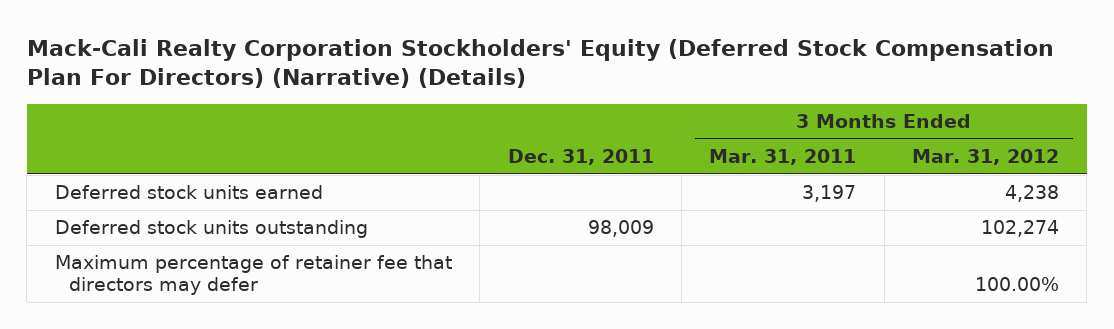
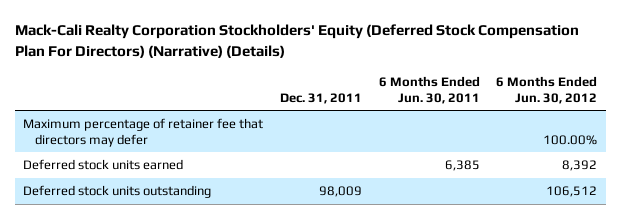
- | Dec. 31, 2011 | 3 Months Ended Mar. 31, 2011 | 3 Months Ended Mar. 31, 2012
+ | Dec. 31, 2011 | 6 Months Ended Jun. 30, 2011 | 6 Months Ended Jun. 30, 2012
moved up: Maximum percentage of retainer fee that directors may defer | | | 100.00%

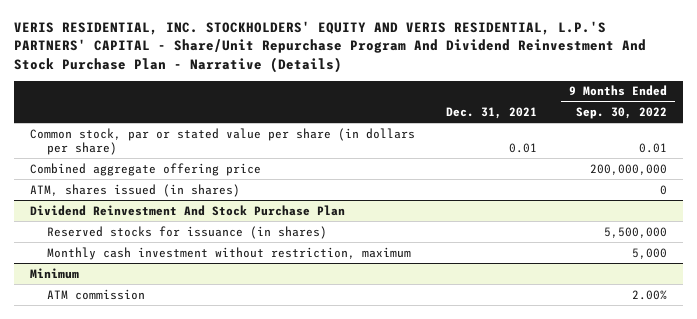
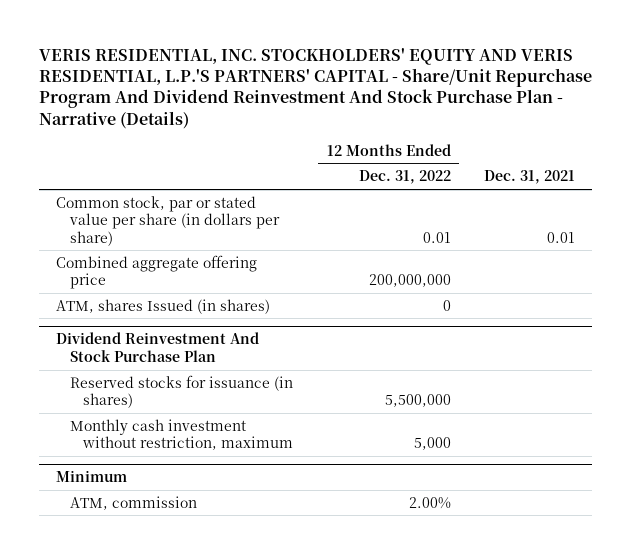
- | Dec. 31, 2021 | 9 Months Ended Sep. 30, 2022
+ | 12 Months Ended Dec. 31, 2022 | Dec. 31, 2021
- ATM, shares issued (in shares) | | 0
+ ATM, shares Issued (in shares) | 0 |
@ Minimum
- ATM commission | | 2.00%
+ ATM, commission | 2.00% |

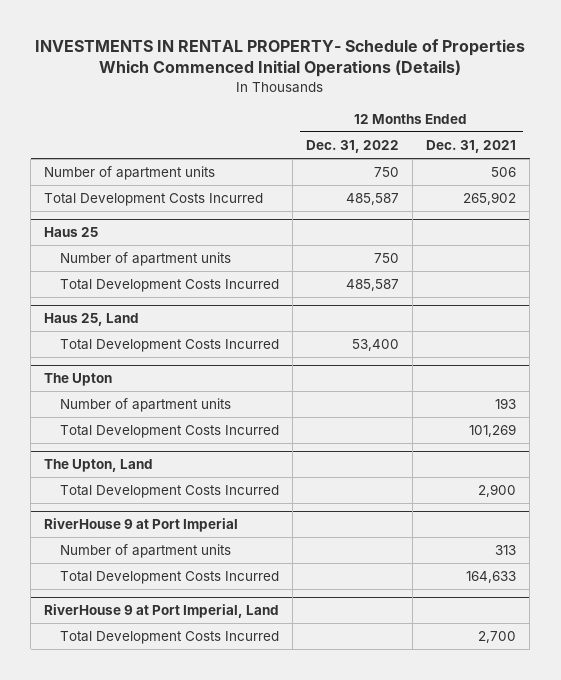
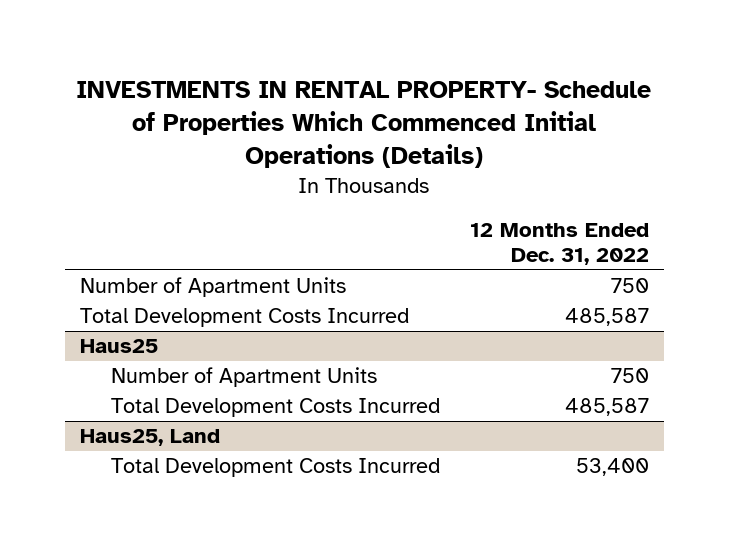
- | 12 Months Ended Dec. 31, 2022 | 12 Months Ended Dec. 31, 2021
+ | 12 Months Ended Dec. 31, 2022
- Number of apartment units | 750 | 506
+ Number of Apartment Units | 750
- Haus 25
- Number of apartment units | 750 |
+ Haus25
+ Number of Apartment Units | 750
- Haus 25, Land
+ Haus25, Land
- The Upton
- Number of apartment units | | 193
- Total Development Costs Incurred | | 101,269
- The Upton, Land
- Total Development Costs Incurred | | 2,900
- RiverHouse 9 at Port Imperial
- Number of apartment units | | 313
- Total Development Costs Incurred | | 164,633
- RiverHouse 9 at Port Imperial, Land
- Total Development Costs Incurred | | 2,700

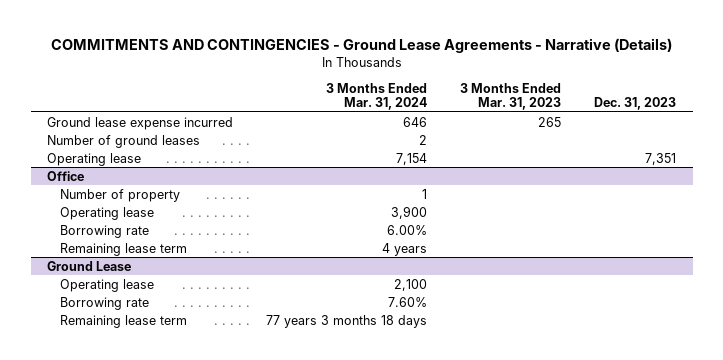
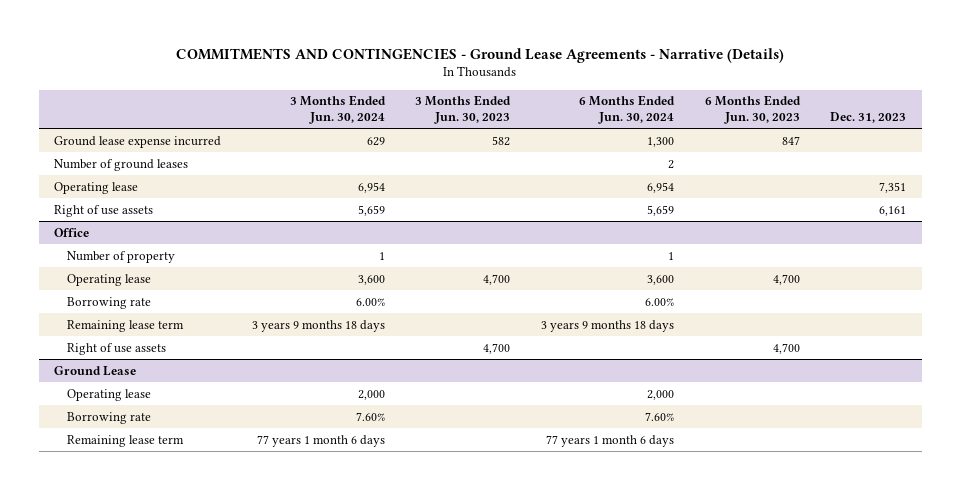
- | 3 Months Ended Mar. 31, 2024 | 3 Months Ended Mar. 31, 2023 | Dec. 31, 2023
+ | 3 Months Ended Jun. 30, 2024 | 3 Months Ended Jun. 30, 2023 | 6 Months Ended Jun. 30, 2024 | 6 Months Ended Jun. 30, 2023 | Dec. 31, 2023
+ Right of use assets | 5,659 | | 5,659 | | 6,161
@ Office
+ Right of use assets | | 4,700 | | 4,700 |

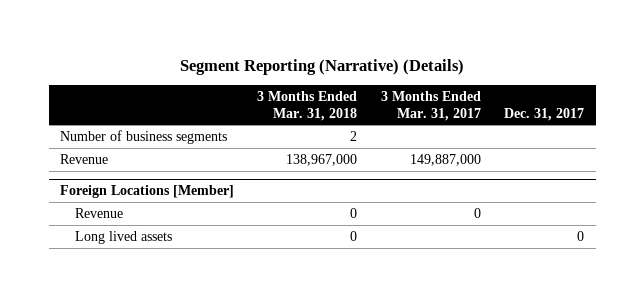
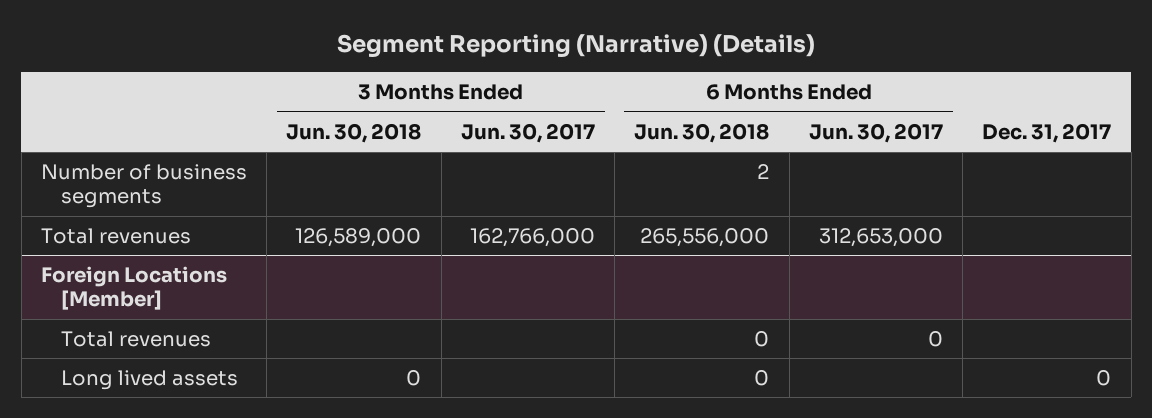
- | 3 Months Ended Mar. 31, 2018 | 3 Months Ended Mar. 31, 2017 | Dec. 31, 2017
+ | 3 Months Ended Jun. 30, 2018 | 3 Months Ended Jun. 30, 2017 | 6 Months Ended Jun. 30, 2018 | 6 Months Ended Jun. 30, 2017 | Dec. 31, 2017
- Revenue | 138,967,000 | 149,887,000 |
+ Total revenues | 126,589,000 | 162,766,000 | 265,556,000 | 312,653,000 |
@ Foreign Locations [Member]
- Revenue | 0 | 0 |
+ Total revenues | | | 0 | 0 |

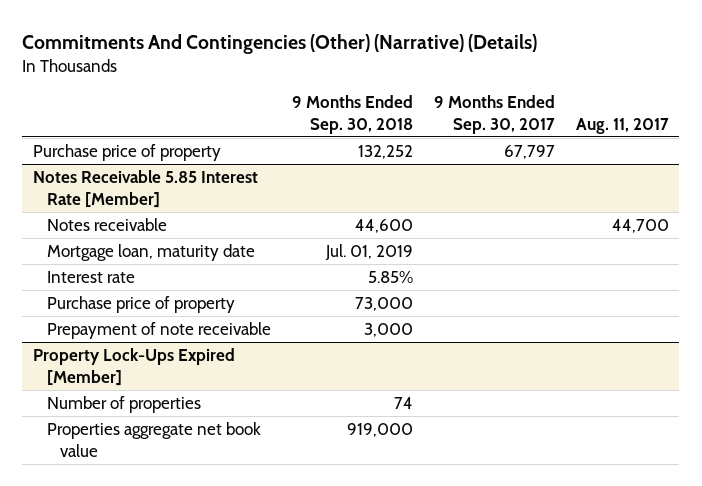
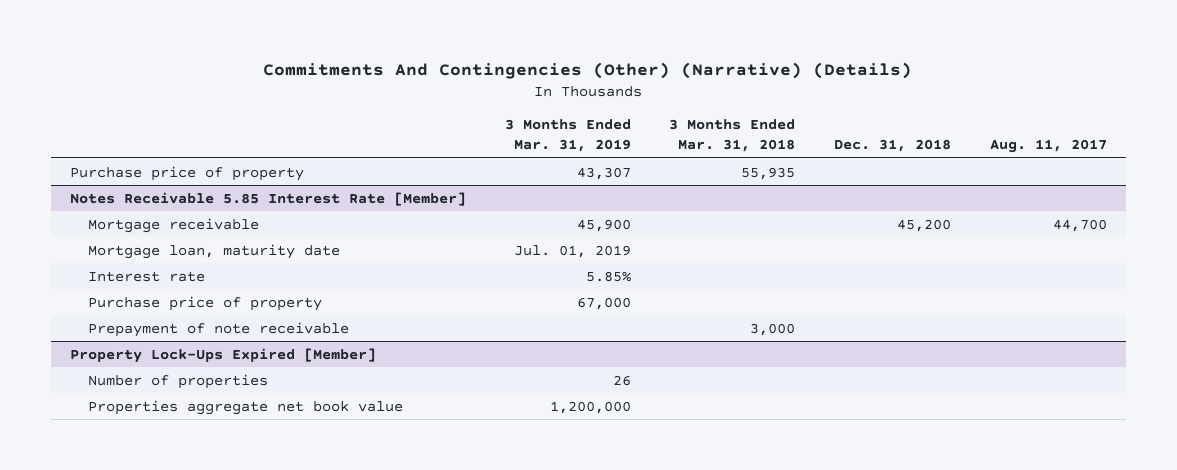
- | 9 Months Ended Sep. 30, 2018 | 9 Months Ended Sep. 30, 2017 | Aug. 11, 2017
+ | 3 Months Ended Mar. 31, 2019 | 3 Months Ended Mar. 31, 2018 | Dec. 31, 2018 | Aug. 11, 2017
@ Notes Receivable 5.85 Interest Rate [Member]
- Notes receivable | 44,600 | | 44,700
+ Mortgage receivable | 45,900 | | 45,200 | 44,700

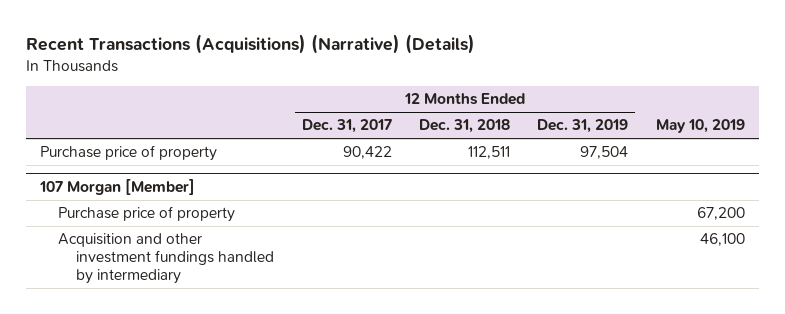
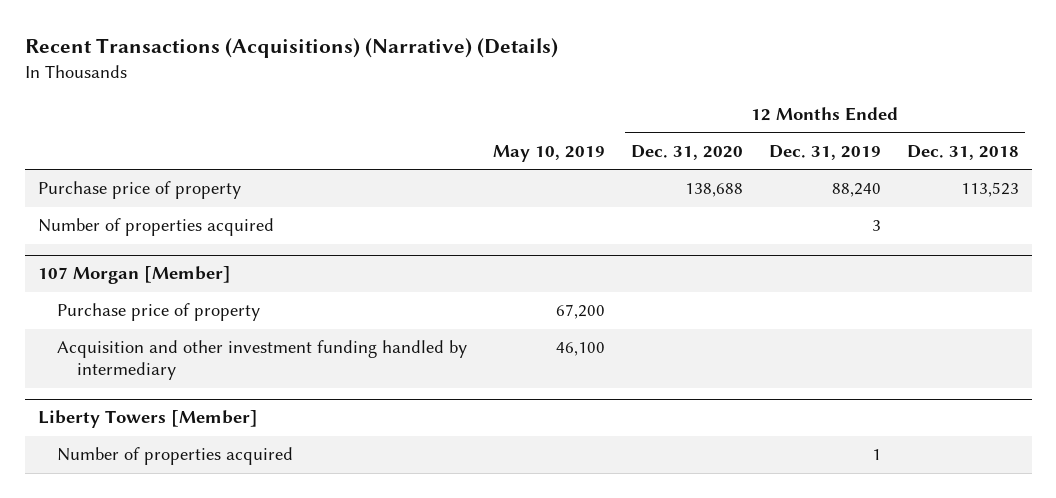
- | 12 Months Ended Dec. 31, 2017 | 12 Months Ended Dec. 31, 2018 | 12 Months Ended Dec. 31, 2019 | May 10, 2019
+ | May 10, 2019 | 12 Months Ended Dec. 31, 2020 | 12 Months Ended Dec. 31, 2019 | 12 Months Ended Dec. 31, 2018
- Purchase price of property | 90,422 | 112,511 | 97,504 |
+ Purchase price of property | | 138,688 | 88,240 | 113,523
+ Number of properties acquired | | | 3 |
@ 107 Morgan [Member]
- Acquisition and other investment fundings handled by intermediary | | | | 46,100
+ Acquisition and other investment funding handled by intermediary | 46,100 | | |
+ Liberty Towers [Member]
+ Number of properties acquired | | | 1 |

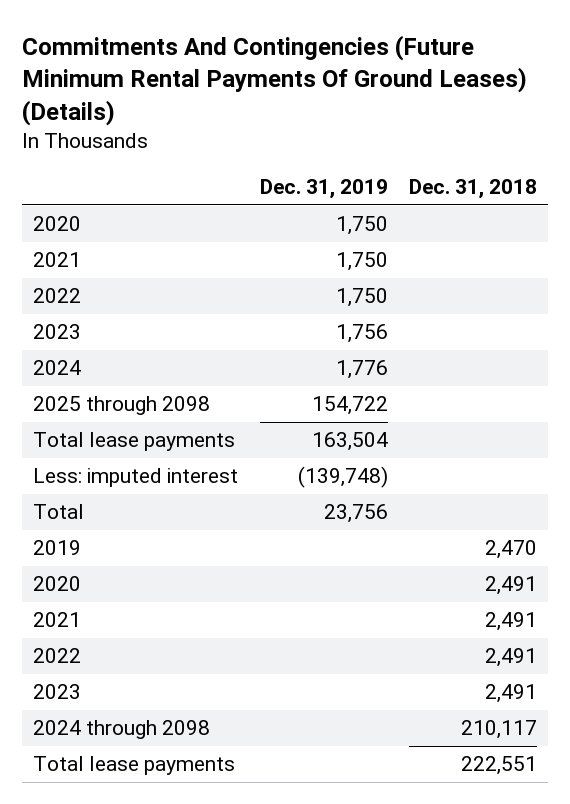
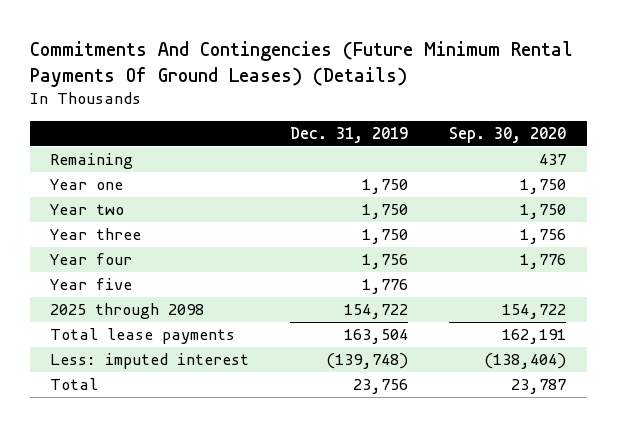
- | Dec. 31, 2019 | Dec. 31, 2018
+ | Dec. 31, 2019 | Sep. 30, 2020
- 2020 | 1,750 |
- 2021 | 1,750 |
- 2022 | 1,750 |
- 2023 | 1,756 |
- 2024 | 1,776 |
+ Remaining | | 437
+ Year one | 1,750 | 1,750
+ Year two | 1,750 | 1,750
+ Year three | 1,750 | 1,756
+ Year four | 1,756 | 1,776
+ Year five | 1,776 |
- 2019 | | 2,470
- 2020 | | 2,491
- 2021 | | 2,491
- 2022 | | 2,491
- 2023 | | 2,491
- 2024 through 2098 | | 210,117
- Total lease payments | | 222,551

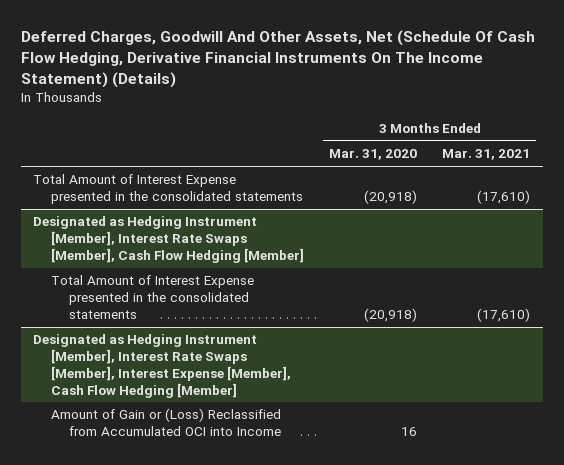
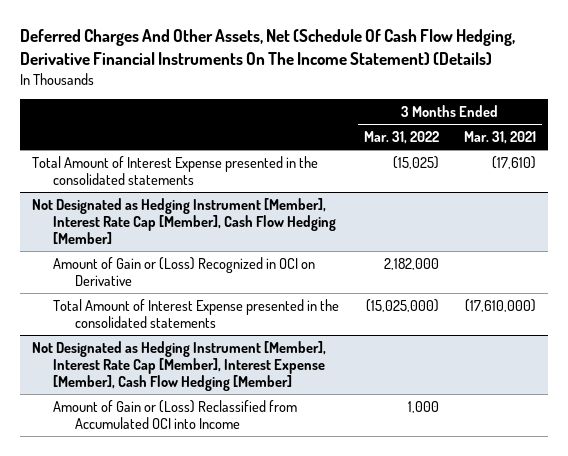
- Deferred Charges, Goodwill And Other Assets, Net (Schedule Of Cash Flow Hedging, Derivative Financial Instruments On The Income Statement) (Details)
+ Deferred Charges And Other Assets, Net (Schedule Of Cash Flow Hedging, Derivative Financial Instruments On The Income Statement) (Details)
- | 3 Months Ended Mar. 31, 2020 | 3 Months Ended Mar. 31, 2021
+ | 3 Months Ended Mar. 31, 2022 | 3 Months Ended Mar. 31, 2021
- Designated as Hedging Instrument [Member], Interest Rate Swaps [Member], Cash Flow Hedging [Member]
- Total Amount of Interest Expense presented in the consolidated statements | (20,918) | (17,610)
- Designated as Hedging Instrument [Member], Interest Rate Swaps [Member], Interest Expense [Member], Cash Flow Hedging [Member]
+ Not Designated as Hedging Instrument [Member], Interest Rate Cap [Member], Cash Flow Hedging [Member]
+ Amount of Gain or (Loss) Recognized in OCI on Derivative | 2,182,000 |
+ Total Amount of Interest Expense presented in the consolidated statements | (15,025,000) | (17,610,000)
+ Not Designated as Hedging Instrument [Member], Interest Rate Cap [Member], Interest Expense [Member], Cash Flow Hedging [Member]

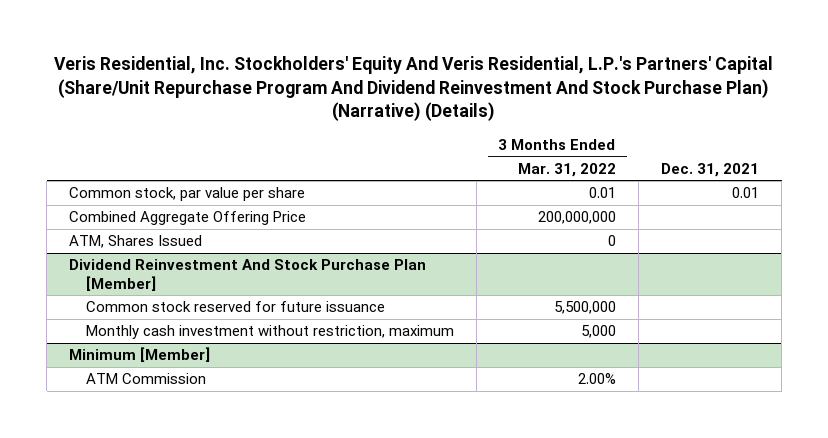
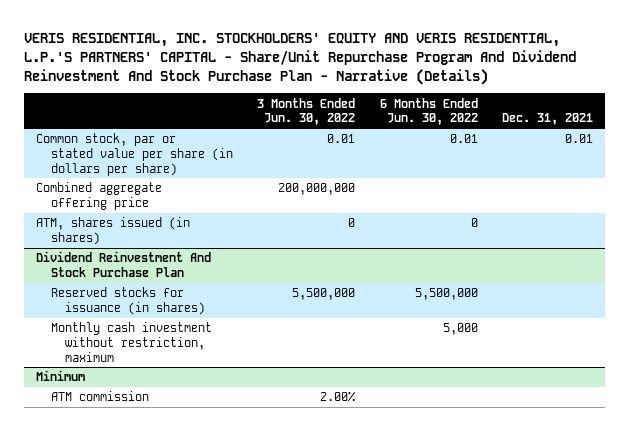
- Veris Residential, Inc. Stockholders' Equity And Veris Residential, L.P.'s Partners' Capital (Share/Unit Repurchase Program And Dividend Reinvestment And Stock Purchase Plan) (Narrative) (Details)
+ VERIS RESIDENTIAL, INC. STOCKHOLDERS' EQUITY AND VERIS RESIDENTIAL, L.P.'S PARTNERS' CAPITAL - Share/Unit Repurchase Program And Dividend Reinvestment And Stock Purchase Plan - Narrative (Details)
- | 3 Months Ended Mar. 31, 2022 | Dec. 31, 2021
+ | 3 Months Ended Jun. 30, 2022 | 6 Months Ended Jun. 30, 2022 | Dec. 31, 2021
- Common stock, par value per share | 0.01 | 0.01
- Combined Aggregate Offering Price | 200,000,000 |
- ATM, Shares Issued | 0 |
- Dividend Reinvestment And Stock Purchase Plan [Member]
- Common stock reserved for future issuance | 5,500,000 |
+ Common stock, par or stated value per share (in dollars per share) | 0.01 | 0.01 | 0.01
+ Combined aggregate offering price | 200,000,000 | |
+ ATM, shares issued (in shares) | 0 | 0 |
+ Dividend Reinvestment And Stock Purchase Plan
+ Reserved stocks for issuance (in shares) | 5,500,000 | 5,500,000 |
- Minimum [Member]
- ATM Commission | 2.00% |
+ Minimum
+ ATM commission | 2.00% | |

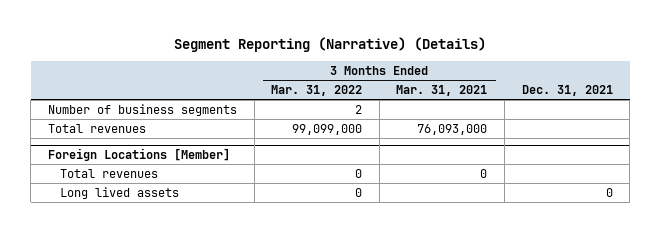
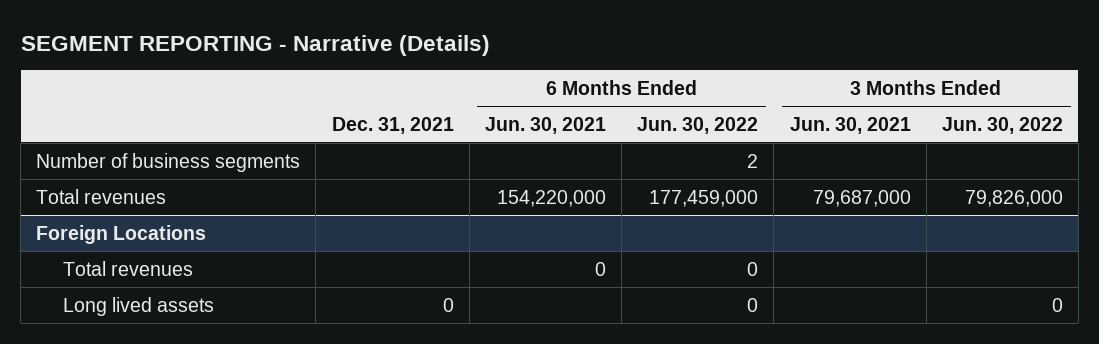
- Segment Reporting (Narrative) (Details)
+ SEGMENT REPORTING - Narrative (Details)
- | 3 Months Ended Mar. 31, 2022 | 3 Months Ended Mar. 31, 2021 | Dec. 31, 2021
+ | Dec. 31, 2021 | 6 Months Ended Jun. 30, 2021 | 6 Months Ended Jun. 30, 2022 | 3 Months Ended Jun. 30, 2021 | 3 Months Ended Jun. 30, 2022
- Foreign Locations [Member]
+ Foreign Locations

